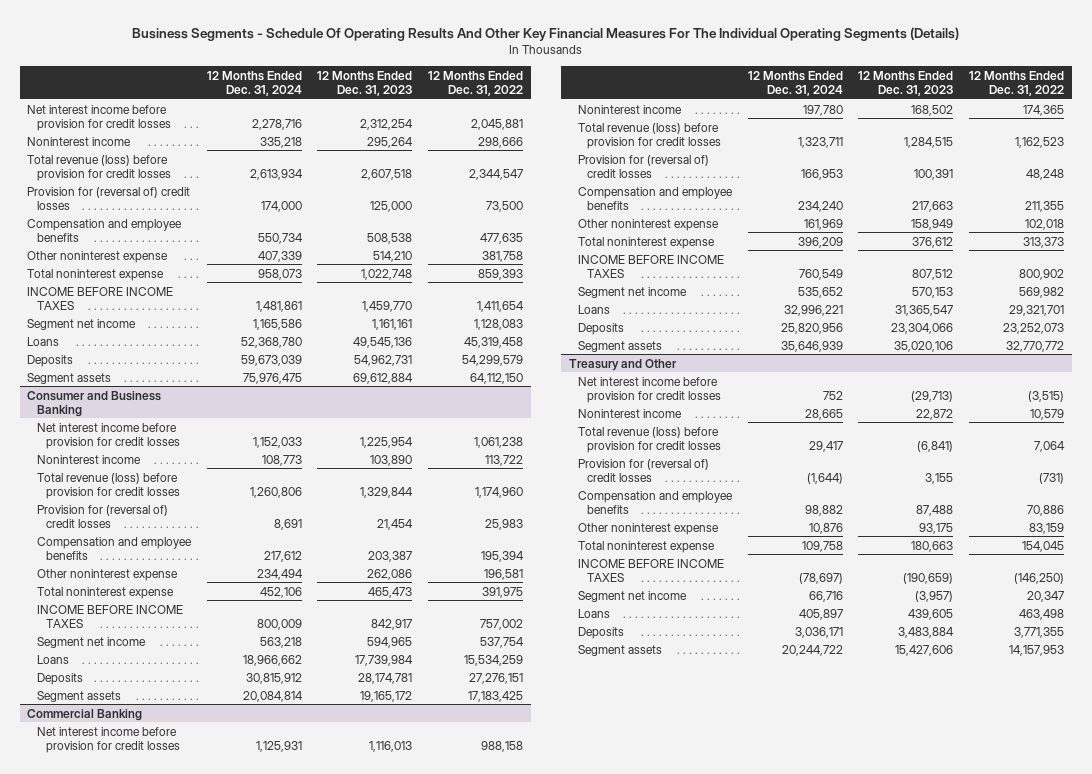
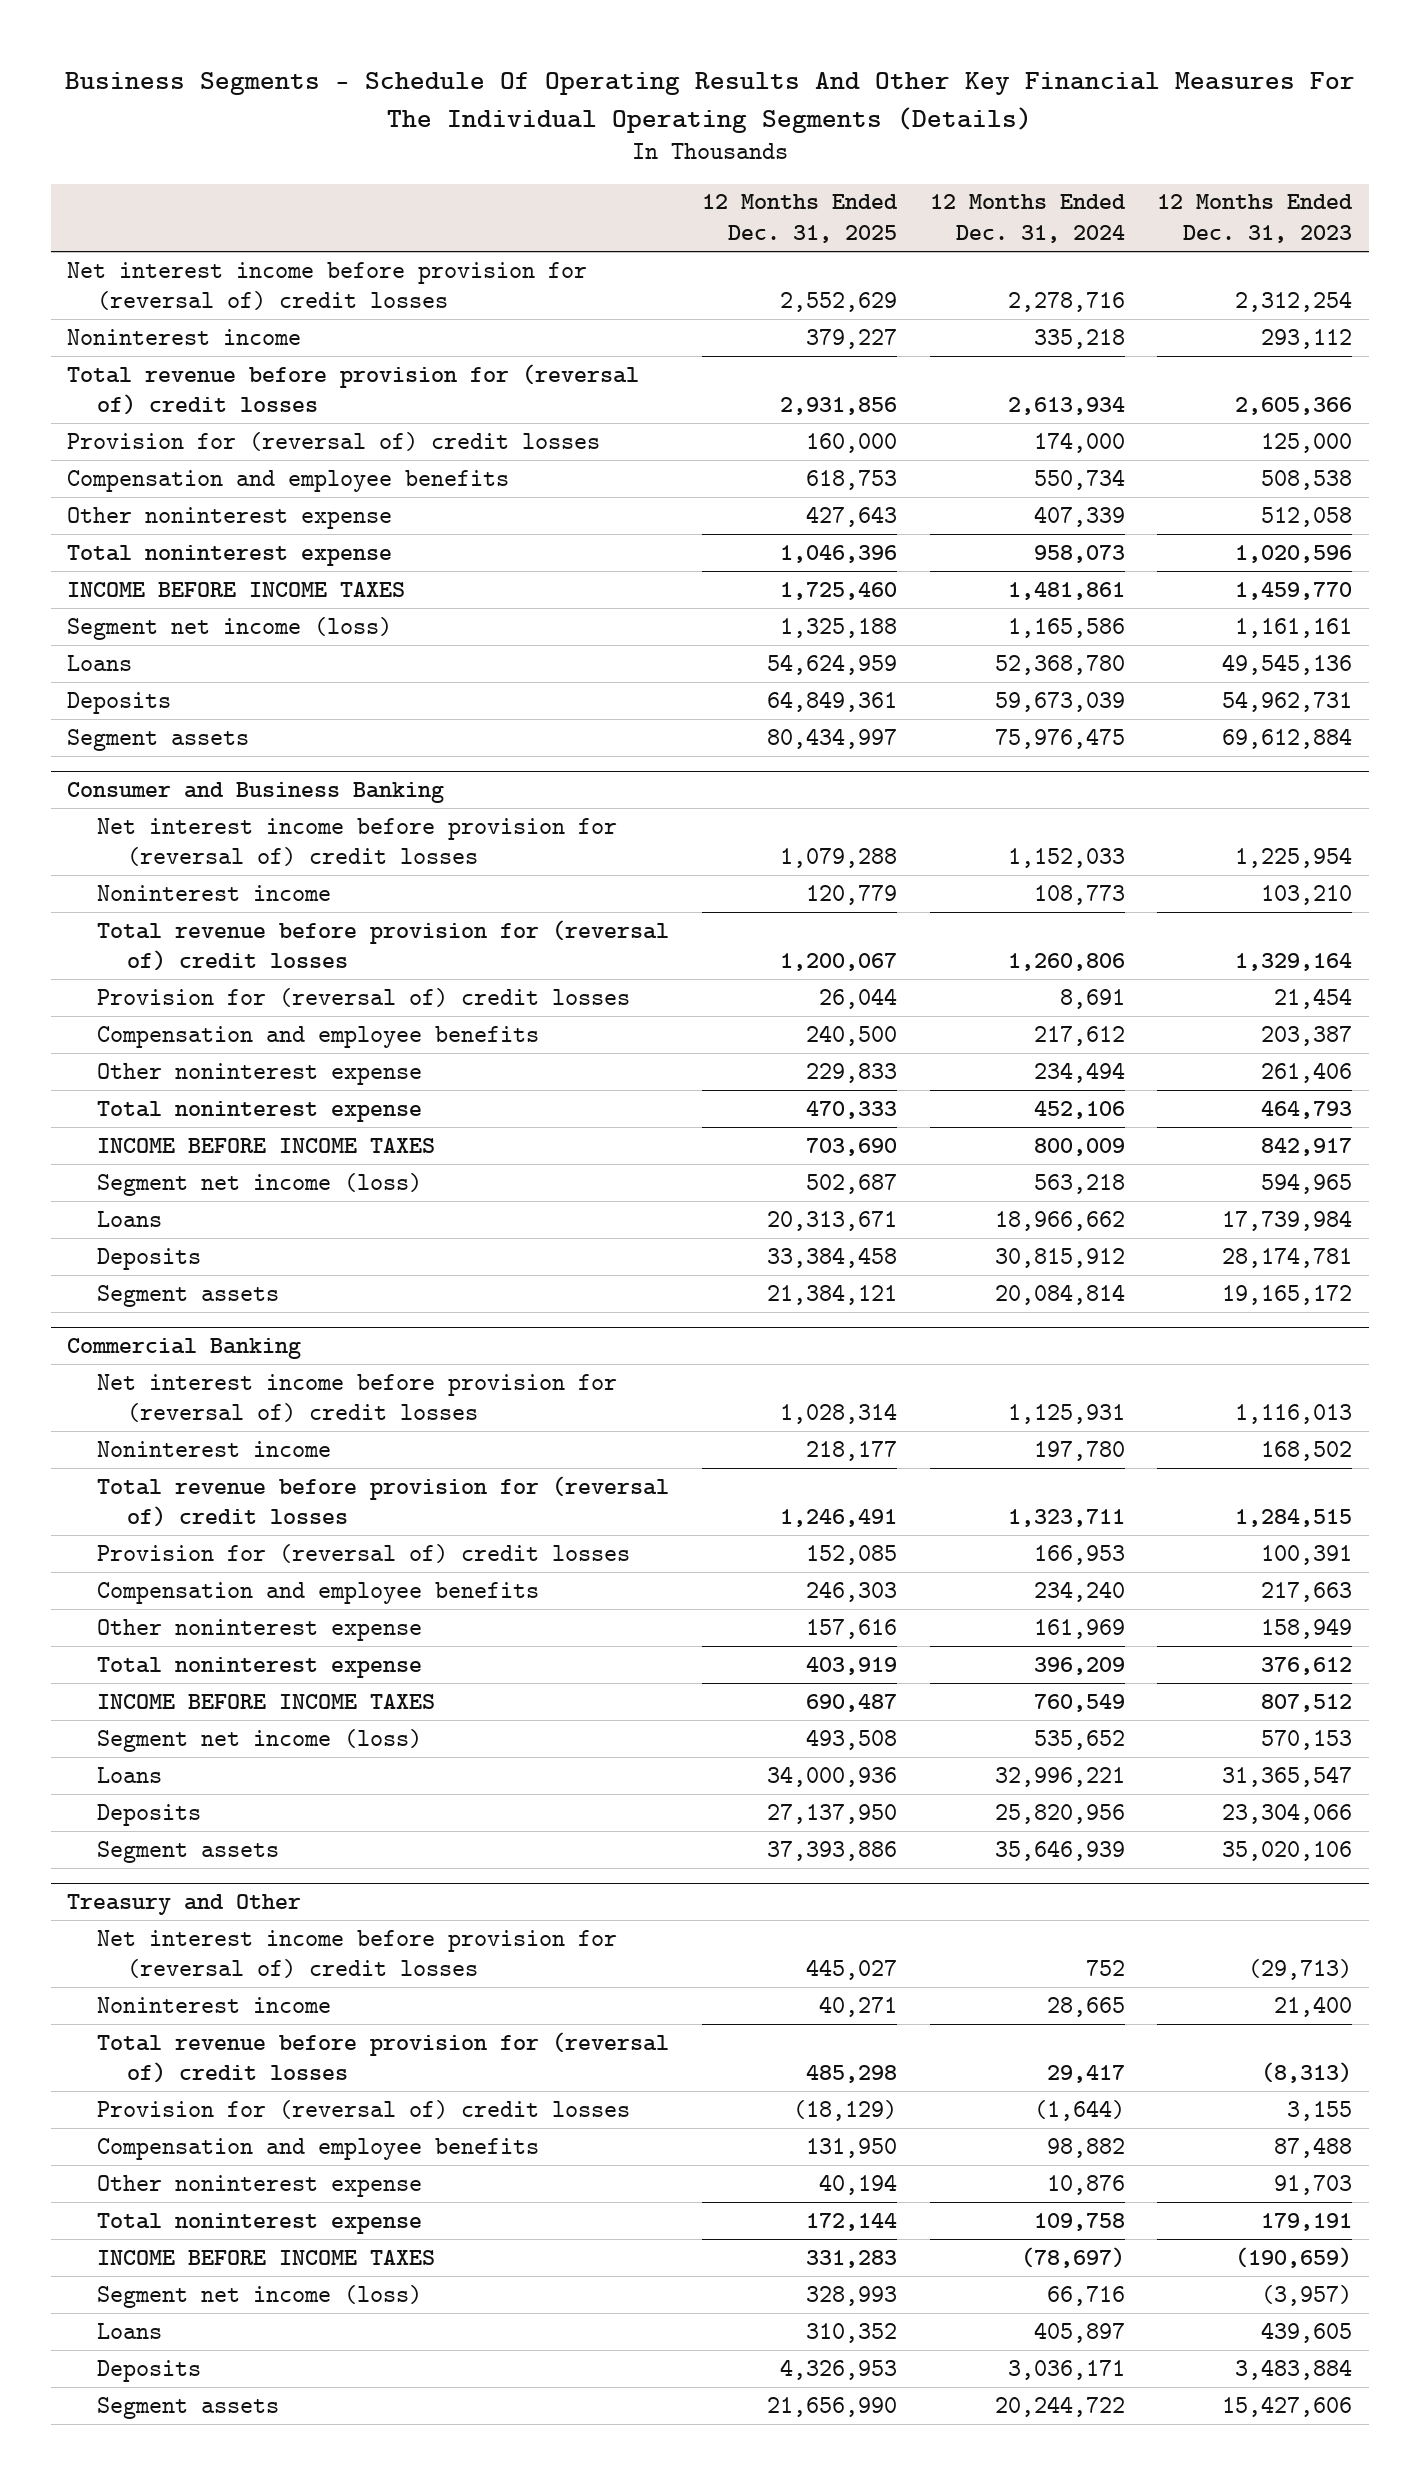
- | 12 Months Ended Dec. 31, 2024 | 12 Months Ended Dec. 31, 2023 | 12 Months Ended Dec. 31, 2022
+ | 12 Months Ended Dec. 31, 2025 | 12 Months Ended Dec. 31, 2024 | 12 Months Ended Dec. 31, 2023
- Net interest income before provision for credit losses | 2,278,716 | 2,312,254 | 2,045,881
- Noninterest income | 335,218 | 295,264 | 298,666
- Total revenue (loss) before provision for credit losses | 2,613,934 | 2,607,518 | 2,344,547
+ Net interest income before provision for (reversal of) credit losses | 2,552,629 | 2,278,716 | 2,312,254
+ Noninterest income | 379,227 | 335,218 | 293,112
+ Total revenue before provision for (reversal of) credit losses | 2,931,856 | 2,613,934 | 2,605,366
- Other noninterest expense | 407,339 | 514,210 | 381,758
- Total noninterest expense | 958,073 | 1,022,748 | 859,393
+ Other noninterest expense | 427,643 | 407,339 | 512,058
+ Total noninterest expense | 1,046,396 | 958,073 | 1,020,596
- Segment net income | 1,165,586 | 1,161,161 | 1,128,083
+ Segment net income (loss) | 1,325,188 | 1,165,586 | 1,161,161
@ Consumer and Business Banking
- Net interest income before provision for credit losses | 1,152,033 | 1,225,954 | 1,061,238
- Noninterest income | 108,773 | 103,890 | 113,722
- Total revenue (loss) before provision for credit losses | 1,260,806 | 1,329,844 | 1,174,960
+ Net interest income before provision for (reversal of) credit losses | 1,079,288 | 1,152,033 | 1,225,954
+ Noninterest income | 120,779 | 108,773 | 103,210
+ Total revenue before provision for (reversal of) credit losses | 1,200,067 | 1,260,806 | 1,329,164
- Other noninterest expense | 234,494 | 262,086 | 196,581
- Total noninterest expense | 452,106 | 465,473 | 391,975
+ Other noninterest expense | 229,833 | 234,494 | 261,406
+ Total noninterest expense | 470,333 | 452,106 | 464,793
- Segment net income | 563,218 | 594,965 | 537,754
+ Segment net income (loss) | 502,687 | 563,218 | 594,965
@ Commercial Banking
- Net interest income before provision for credit losses | 1,125,931 | 1,116,013 | 988,158
+ Net interest income before provision for (reversal of) credit losses | 1,028,314 | 1,125,931 | 1,116,013
- Total revenue (loss) before provision for credit losses | 1,323,711 | 1,284,515 | 1,162,523
+ Total revenue before provision for (reversal of) credit losses | 1,246,491 | 1,323,711 | 1,284,515
- Segment net income | 535,652 | 570,153 | 569,982
+ Segment net income (loss) | 493,508 | 535,652 | 570,153
@ Treasury and Other
- Net interest income before provision for credit losses | 752 | (29,713) | (3,515)
- Noninterest income | 28,665 | 22,872 | 10,579
- Total revenue (loss) before provision for credit losses | 29,417 | (6,841) | 7,064
+ Net interest income before provision for (reversal of) credit losses | 445,027 | 752 | (29,713)
+ Noninterest income | 40,271 | 28,665 | 21,400
+ Total revenue before provision for (reversal of) credit losses | 485,298 | 29,417 | (8,313)
- Other noninterest expense | 10,876 | 93,175 | 83,159
- Total noninterest expense | 109,758 | 180,663 | 154,045
+ Other noninterest expense | 40,194 | 10,876 | 91,703
+ Total noninterest expense | 172,144 | 109,758 | 179,191
- Segment net income | 66,716 | (3,957) | 20,347
+ Segment net income (loss) | 328,993 | 66,716 | (3,957)

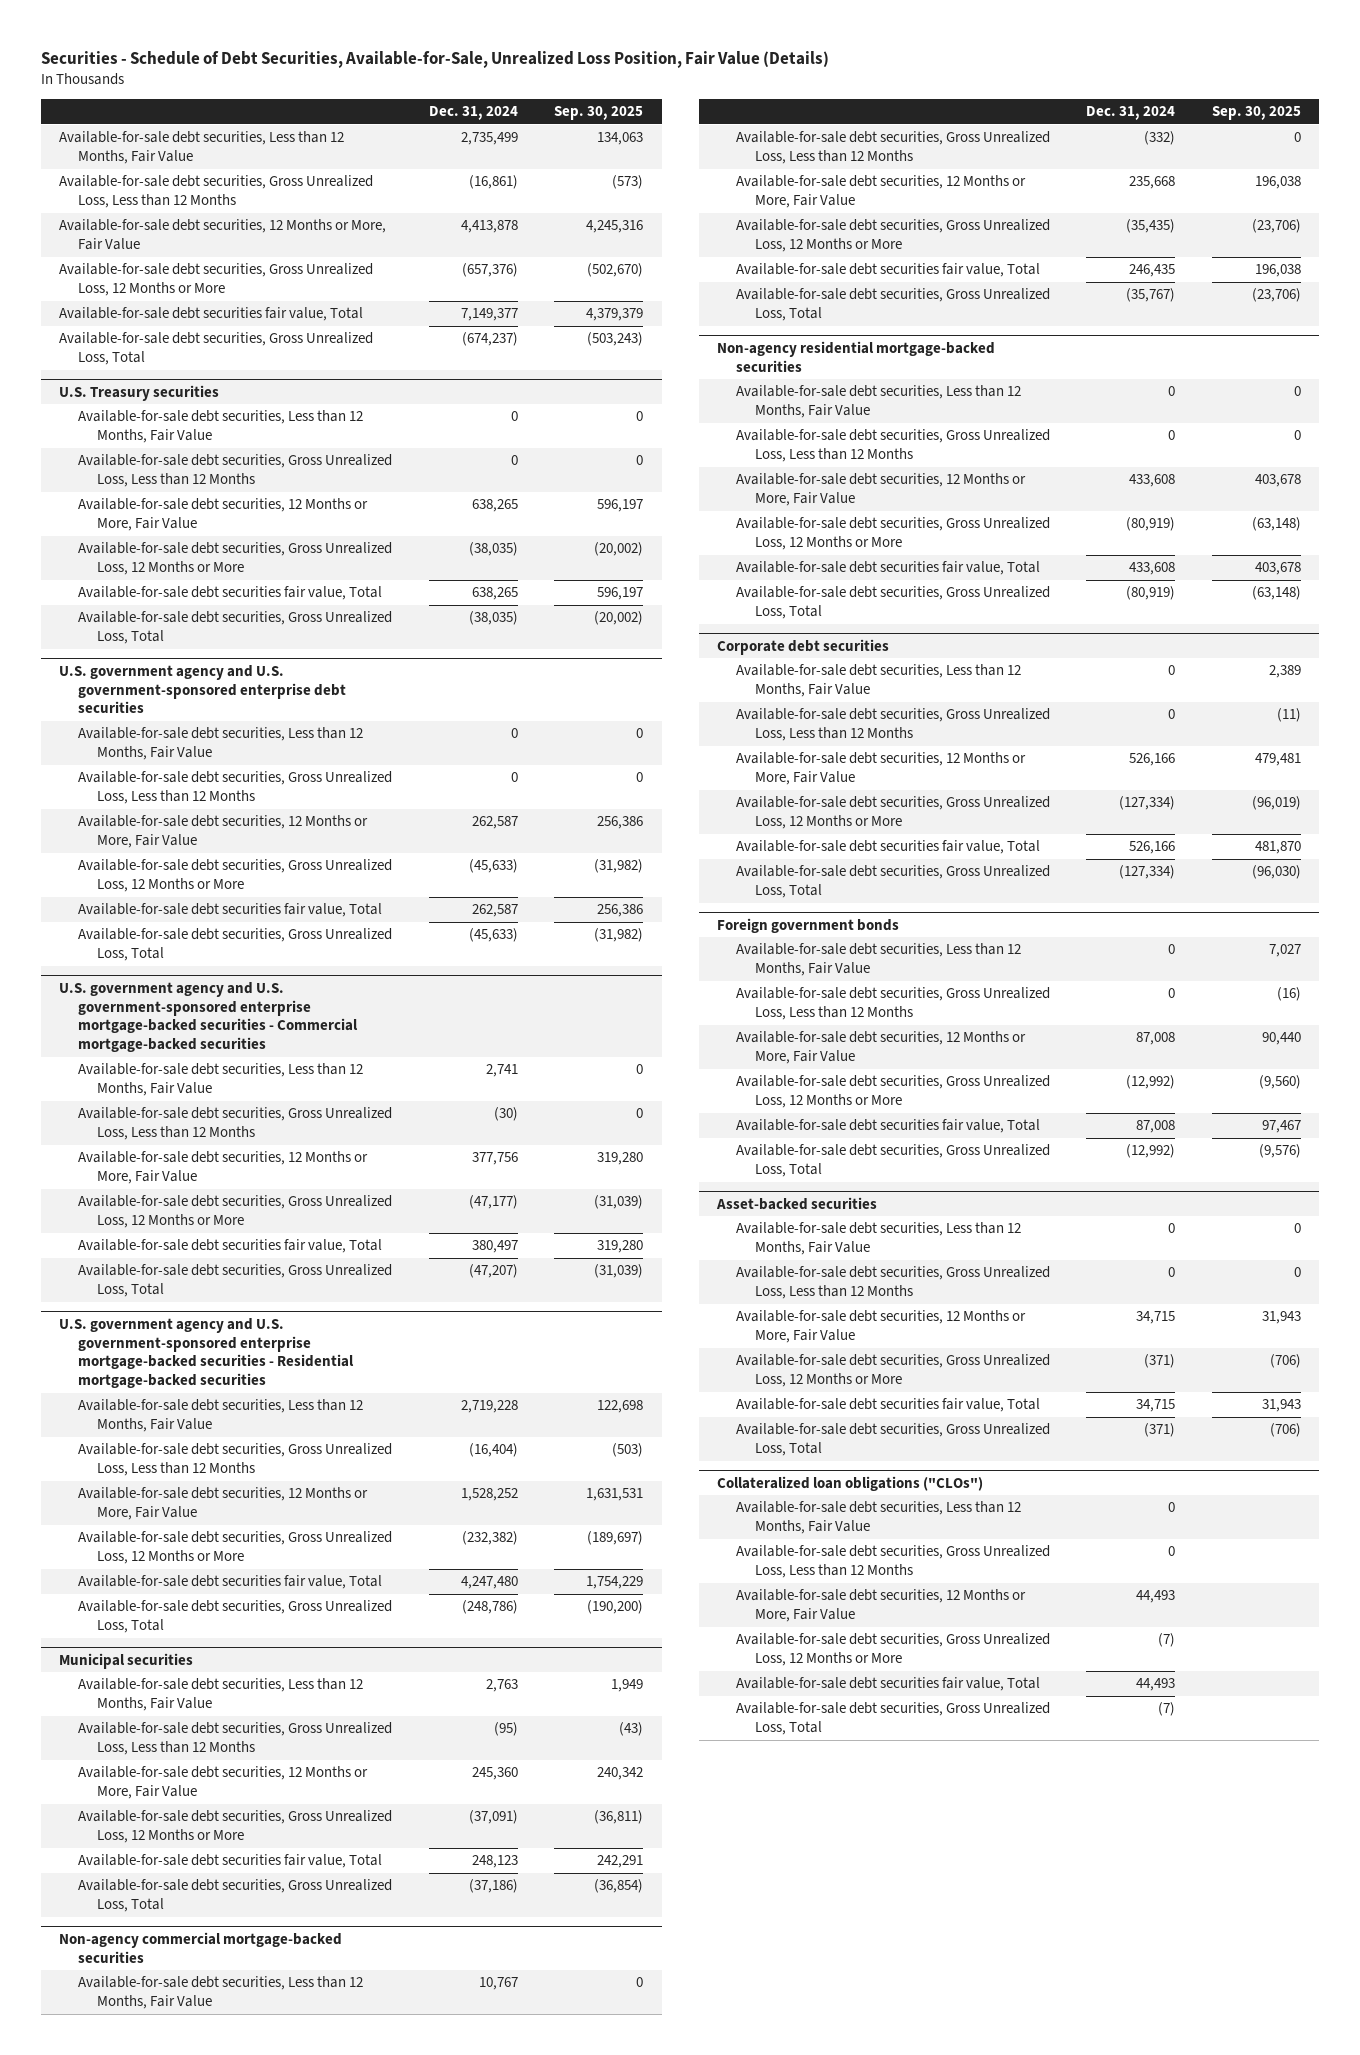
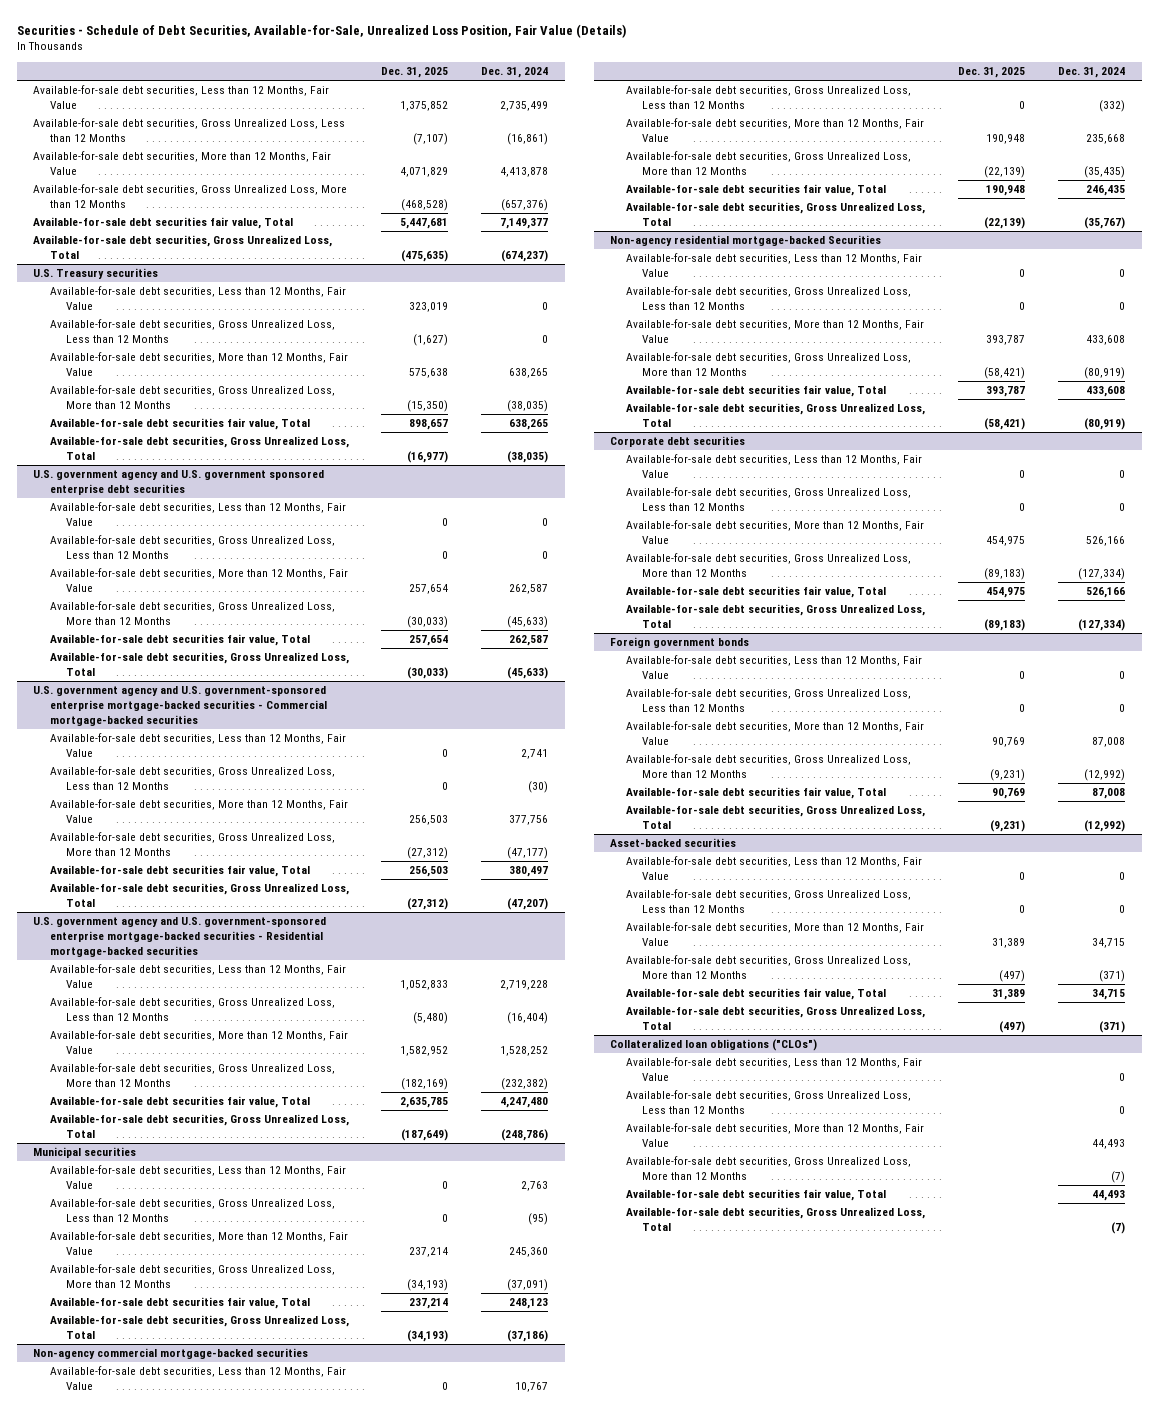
- | Dec. 31, 2024 | Sep. 30, 2025
+ | Dec. 31, 2025 | Dec. 31, 2024
- Available-for-sale debt securities, 12 Months or More, Fair Value | 4,413,878 | 4,245,316
- Available-for-sale debt securities, Gross Unrealized Loss, 12 Months or More | (657,376) | (502,670)
+ Available-for-sale debt securities, More than 12 Months, Fair Value | 4,071,829 | 4,413,878
+ Available-for-sale debt securities, Gross Unrealized Loss, More than 12 Months | (468,528) | (657,376)
@ U.S. Treasury securities
- Available-for-sale debt securities, 12 Months or More, Fair Value | 638,265 | 596,197
- Available-for-sale debt securities, Gross Unrealized Loss, 12 Months or More | (38,035) | (20,002)
+ Available-for-sale debt securities, More than 12 Months, Fair Value | 575,638 | 638,265
+ Available-for-sale debt securities, Gross Unrealized Loss, More than 12 Months | (15,350) | (38,035)
- U.S. government agency and U.S. government-sponsored enterprise debt securities
+ U.S. government agency and U.S. government sponsored enterprise debt securities
- Available-for-sale debt securities, 12 Months or More, Fair Value | 262,587 | 256,386
- Available-for-sale debt securities, Gross Unrealized Loss, 12 Months or More | (45,633) | (31,982)
+ Available-for-sale debt securities, More than 12 Months, Fair Value | 257,654 | 262,587
+ Available-for-sale debt securities, Gross Unrealized Loss, More than 12 Months | (30,033) | (45,633)
@ U.S. government agency and U.S. government-sponsored enterprise mortgage-backed securities - Commercial mortgage-backed securities
- Available-for-sale debt securities, 12 Months or More, Fair Value | 377,756 | 319,280
- Available-for-sale debt securities, Gross Unrealized Loss, 12 Months or More | (47,177) | (31,039)
+ Available-for-sale debt securities, More than 12 Months, Fair Value | 256,503 | 377,756
+ Available-for-sale debt securities, Gross Unrealized Loss, More than 12 Months | (27,312) | (47,177)
@ U.S. government agency and U.S. government-sponsored enterprise mortgage-backed securities - Residential mortgage-backed securities
- Available-for-sale debt securities, 12 Months or More, Fair Value | 1,528,252 | 1,631,531
- Available-for-sale debt securities, Gross Unrealized Loss, 12 Months or More | (232,382) | (189,697)
+ Available-for-sale debt securities, More than 12 Months, Fair Value | 1,582,952 | 1,528,252
+ Available-for-sale debt securities, Gross Unrealized Loss, More than 12 Months | (182,169) | (232,382)
@ Municipal securities
- Available-for-sale debt securities, 12 Months or More, Fair Value | 245,360 | 240,342
- Available-for-sale debt securities, Gross Unrealized Loss, 12 Months or More | (37,091) | (36,811)
+ Available-for-sale debt securities, More than 12 Months, Fair Value | 237,214 | 245,360
+ Available-for-sale debt securities, Gross Unrealized Loss, More than 12 Months | (34,193) | (37,091)
@ Non-agency commercial mortgage-backed securities
- Available-for-sale debt securities, 12 Months or More, Fair Value | 235,668 | 196,038
- Available-for-sale debt securities, Gross Unrealized Loss, 12 Months or More | (35,435) | (23,706)
+ Available-for-sale debt securities, More than 12 Months, Fair Value | 190,948 | 235,668
+ Available-for-sale debt securities, Gross Unrealized Loss, More than 12 Months | (22,139) | (35,435)
- Non-agency residential mortgage-backed securities
+ Non-agency residential mortgage-backed Securities
- Available-for-sale debt securities, 12 Months or More, Fair Value | 433,608 | 403,678
- Available-for-sale debt securities, Gross Unrealized Loss, 12 Months or More | (80,919) | (63,148)
+ Available-for-sale debt securities, More than 12 Months, Fair Value | 393,787 | 433,608
+ Available-for-sale debt securities, Gross Unrealized Loss, More than 12 Months | (58,421) | (80,919)
@ Corporate debt securities
- Available-for-sale debt securities, 12 Months or More, Fair Value | 526,166 | 479,481
- Available-for-sale debt securities, Gross Unrealized Loss, 12 Months or More | (127,334) | (96,019)
+ Available-for-sale debt securities, More than 12 Months, Fair Value | 454,975 | 526,166
+ Available-for-sale debt securities, Gross Unrealized Loss, More than 12 Months | (89,183) | (127,334)
@ Foreign government bonds
- Available-for-sale debt securities, 12 Months or More, Fair Value | 87,008 | 90,440
- Available-for-sale debt securities, Gross Unrealized Loss, 12 Months or More | (12,992) | (9,560)
+ Available-for-sale debt securities, More than 12 Months, Fair Value | 90,769 | 87,008
+ Available-for-sale debt securities, Gross Unrealized Loss, More than 12 Months | (9,231) | (12,992)
@ Asset-backed securities
- Available-for-sale debt securities, 12 Months or More, Fair Value | 34,715 | 31,943
- Available-for-sale debt securities, Gross Unrealized Loss, 12 Months or More | (371) | (706)
+ Available-for-sale debt securities, More than 12 Months, Fair Value | 31,389 | 34,715
+ Available-for-sale debt securities, Gross Unrealized Loss, More than 12 Months | (497) | (371)
@ Collateralized loan obligations ("CLOs")
- Available-for-sale debt securities, 12 Months or More, Fair Value | 44,493 |
- Available-for-sale debt securities, Gross Unrealized Loss, 12 Months or More | (7) |
+ Available-for-sale debt securities, More than 12 Months, Fair Value | | 44,493
+ Available-for-sale debt securities, Gross Unrealized Loss, More than 12 Months | | (7)

